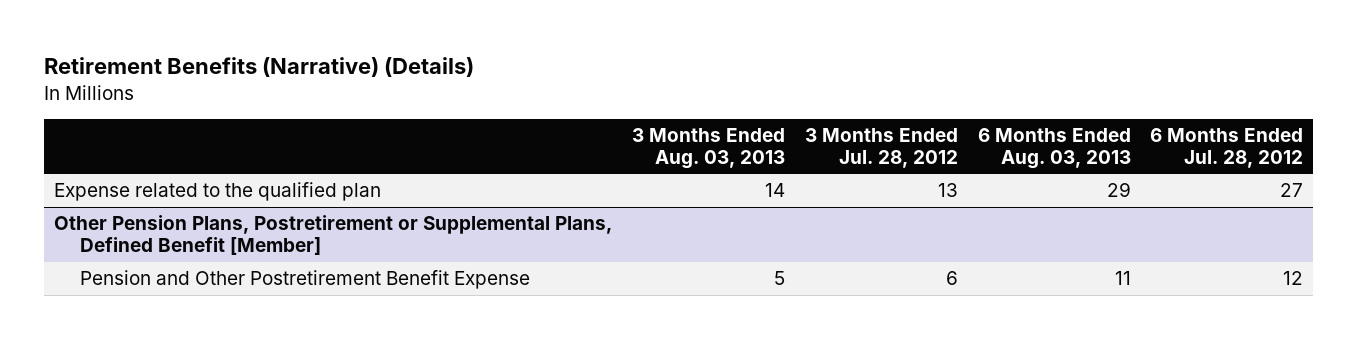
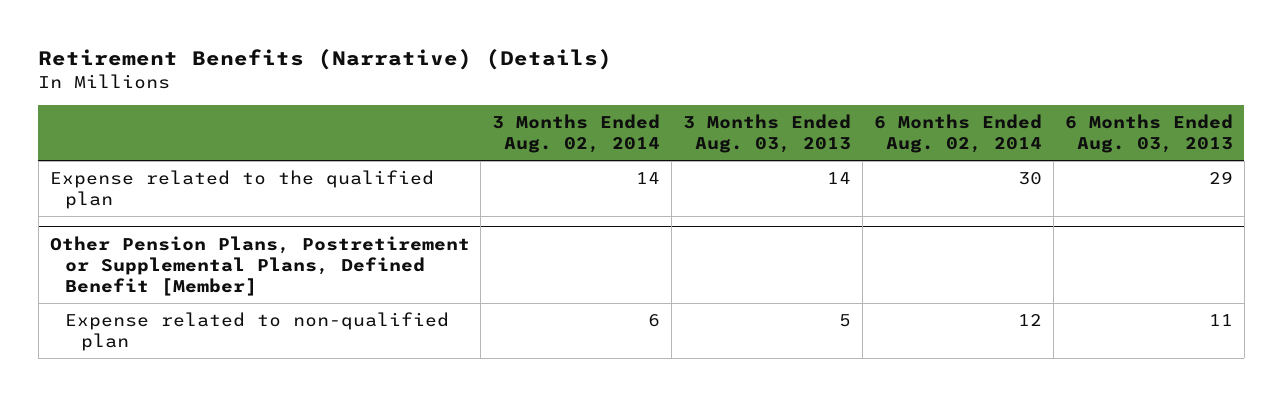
- | 3 Months Ended Aug. 03, 2013 | 3 Months Ended Jul. 28, 2012 | 6 Months Ended Aug. 03, 2013 | 6 Months Ended Jul. 28, 2012
+ | 3 Months Ended Aug. 02, 2014 | 3 Months Ended Aug. 03, 2013 | 6 Months Ended Aug. 02, 2014 | 6 Months Ended Aug. 03, 2013
@ Other Pension Plans, Postretirement or Supplemental Plans, Defined Benefit [Member]
- Pension and Other Postretirement Benefit Expense | 5 | 6 | 11 | 12
+ Expense related to non-qualified plan | 6 | 5 | 12 | 11

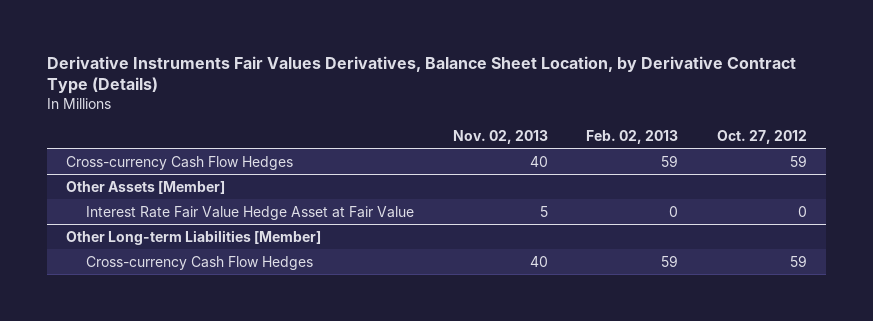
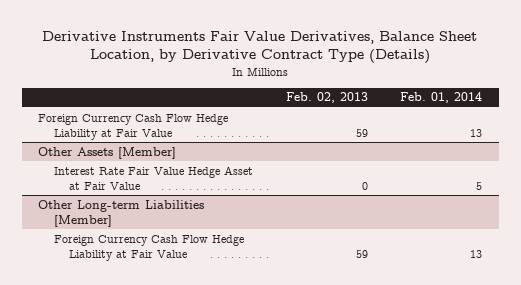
- Derivative Instruments Fair Values Derivatives, Balance Sheet Location, by Derivative Contract Type (Details)
+ Derivative Instruments Fair Value Derivatives, Balance Sheet Location, by Derivative Contract Type (Details)
- | Nov. 02, 2013 | Feb. 02, 2013 | Oct. 27, 2012
+ | Feb. 02, 2013 | Feb. 01, 2014
- Cross-currency Cash Flow Hedges | 40 | 59 | 59
+ Foreign Currency Cash Flow Hedge Liability at Fair Value | 59 | 13
@ Other Long-term Liabilities [Member]
- Cross-currency Cash Flow Hedges | 40 | 59 | 59
+ Foreign Currency Cash Flow Hedge Liability at Fair Value | 59 | 13

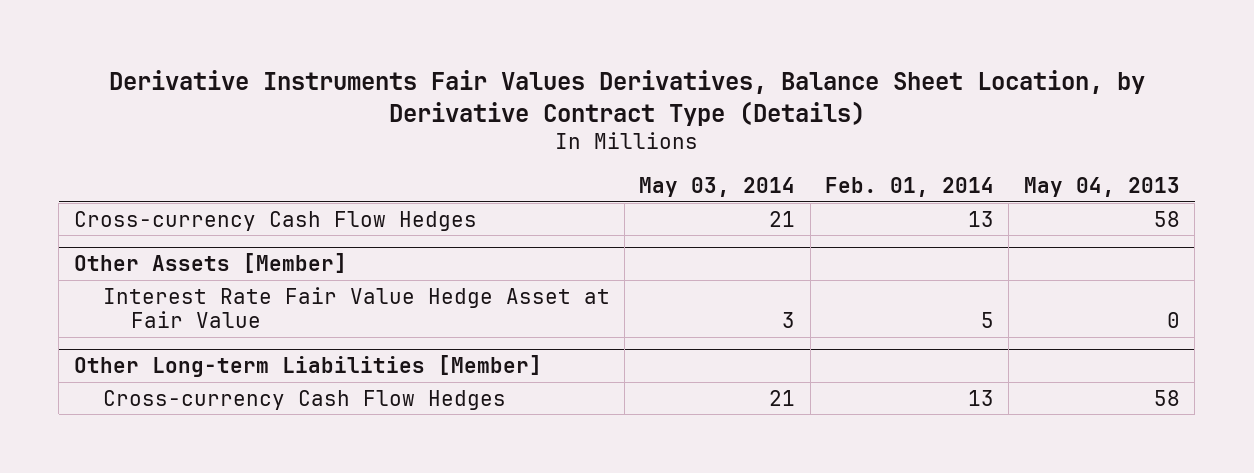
- Derivative Instruments Fair Value Derivatives, Balance Sheet Location, by Derivative Contract Type (Details)
+ Derivative Instruments Fair Values Derivatives, Balance Sheet Location, by Derivative Contract Type (Details)
- | Feb. 02, 2013 | Feb. 01, 2014
+ | May 03, 2014 | Feb. 01, 2014 | May 04, 2013
- Foreign Currency Cash Flow Hedge Liability at Fair Value | 59 | 13
+ Cross-currency Cash Flow Hedges | 21 | 13 | 58
@ Other Long-term Liabilities [Member]
- Foreign Currency Cash Flow Hedge Liability at Fair Value | 59 | 13
+ Cross-currency Cash Flow Hedges | 21 | 13 | 58

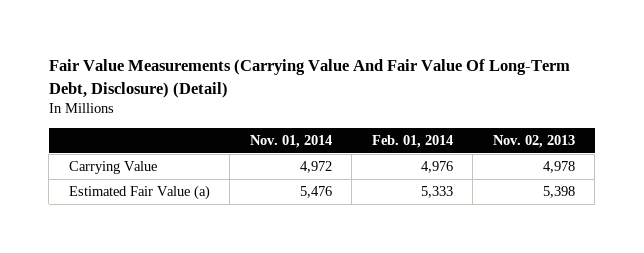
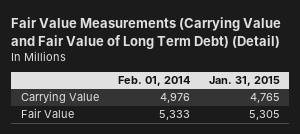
- Fair Value Measurements (Carrying Value And Fair Value Of Long-Term Debt, Disclosure) (Detail)
+ Fair Value Measurements (Carrying Value and Fair Value of Long Term Debt) (Detail)
- | Nov. 01, 2014 | Feb. 01, 2014 | Nov. 02, 2013
+ | Feb. 01, 2014 | Jan. 31, 2015
- Estimated Fair Value (a) | 5,476 | 5,333 | 5,398
+ Fair Value | 5,333 | 5,305

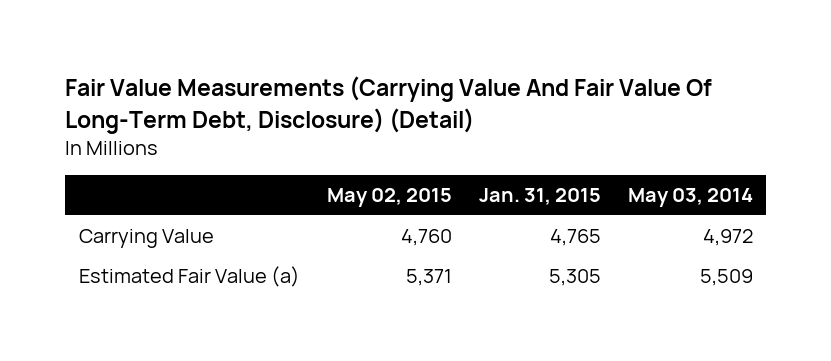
- Fair Value Measurements (Carrying Value and Fair Value of Long Term Debt) (Detail)
+ Fair Value Measurements (Carrying Value And Fair Value Of Long-Term Debt, Disclosure) (Detail)
- | Feb. 01, 2014 | Jan. 31, 2015
+ | May 02, 2015 | Jan. 31, 2015 | May 03, 2014
- Fair Value | 5,333 | 5,305
+ Estimated Fair Value (a) | 5,371 | 5,305 | 5,509

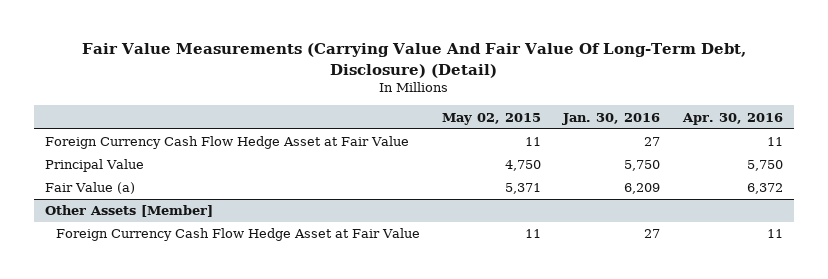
- | May 02, 2015 | Jan. 31, 2015 | May 03, 2014
+ | May 02, 2015 | Jan. 30, 2016 | Apr. 30, 2016
- Carrying Value | 4,760 | 4,765 | 4,972
- Estimated Fair Value (a) | 5,371 | 5,305 | 5,509
+ Foreign Currency Cash Flow Hedge Asset at Fair Value | 11 | 27 | 11
+ Principal Value | 4,750 | 5,750 | 5,750
+ Fair Value (a) | 5,371 | 6,209 | 6,372
+ Other Assets [Member]
+ Foreign Currency Cash Flow Hedge Asset at Fair Value | 11 | 27 | 11

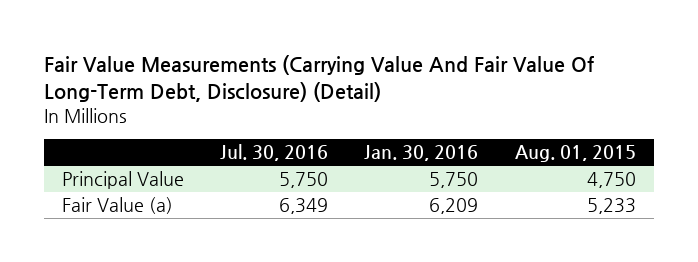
- | May 02, 2015 | Jan. 30, 2016 | Apr. 30, 2016
+ | Jul. 30, 2016 | Jan. 30, 2016 | Aug. 01, 2015
- Foreign Currency Cash Flow Hedge Asset at Fair Value | 11 | 27 | 11
- Other Assets [Member]
- Foreign Currency Cash Flow Hedge Asset at Fair Value | 11 | 27 | 11

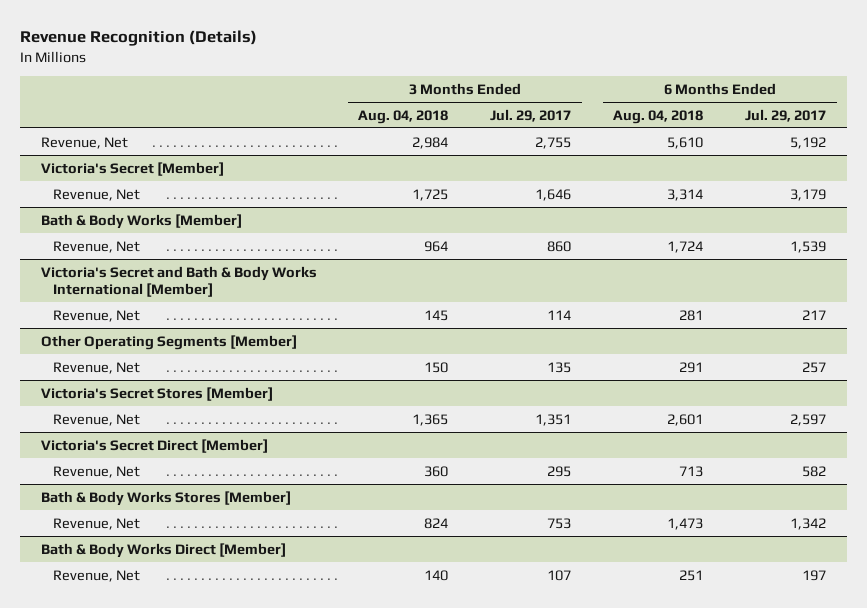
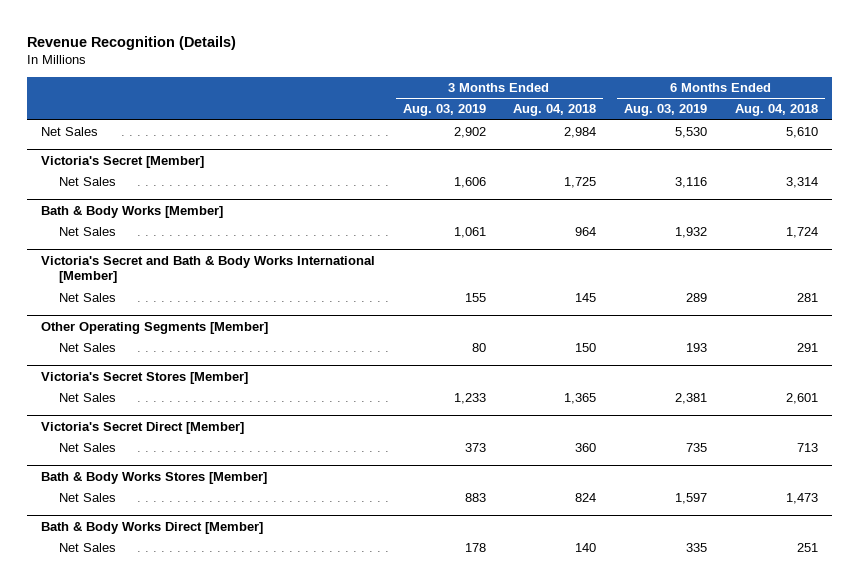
- | 3 Months Ended Aug. 04, 2018 | 3 Months Ended Jul. 29, 2017 | 6 Months Ended Aug. 04, 2018 | 6 Months Ended Jul. 29, 2017
+ | 3 Months Ended Aug. 03, 2019 | 3 Months Ended Aug. 04, 2018 | 6 Months Ended Aug. 03, 2019 | 6 Months Ended Aug. 04, 2018
- Revenue, Net | 2,984 | 2,755 | 5,610 | 5,192
+ Net Sales | 2,902 | 2,984 | 5,530 | 5,610
@ Victoria's Secret [Member]
- Revenue, Net | 1,725 | 1,646 | 3,314 | 3,179
+ Net Sales | 1,606 | 1,725 | 3,116 | 3,314
@ Bath & Body Works [Member]
- Revenue, Net | 964 | 860 | 1,724 | 1,539
+ Net Sales | 1,061 | 964 | 1,932 | 1,724
@ Victoria's Secret and Bath & Body Works International [Member]
- Revenue, Net | 145 | 114 | 281 | 217
+ Net Sales | 155 | 145 | 289 | 281
@ Other Operating Segments [Member]
- Revenue, Net | 150 | 135 | 291 | 257
+ Net Sales | 80 | 150 | 193 | 291
@ Victoria's Secret Stores [Member]
- Revenue, Net | 1,365 | 1,351 | 2,601 | 2,597
+ Net Sales | 1,233 | 1,365 | 2,381 | 2,601
@ Victoria's Secret Direct [Member]
- Revenue, Net | 360 | 295 | 713 | 582
+ Net Sales | 373 | 360 | 735 | 713
@ Bath & Body Works Stores [Member]
- Revenue, Net | 824 | 753 | 1,473 | 1,342
+ Net Sales | 883 | 824 | 1,597 | 1,473
@ Bath & Body Works Direct [Member]
- Revenue, Net | 140 | 107 | 251 | 197
+ Net Sales | 178 | 140 | 335 | 251

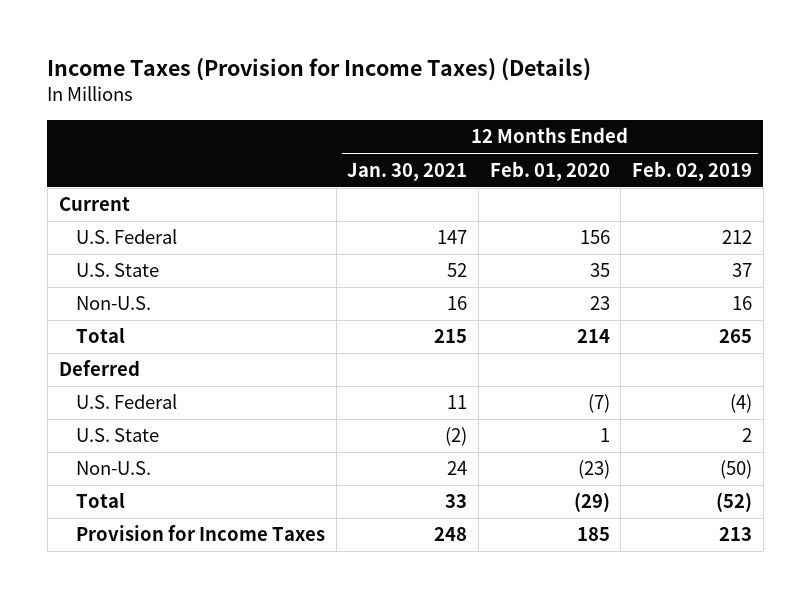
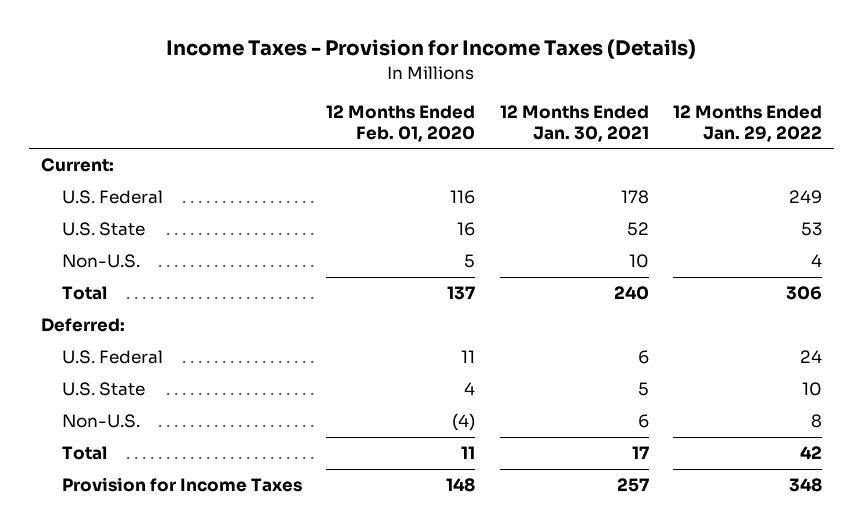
- Income Taxes (Provision for Income Taxes) (Details)
+ Income Taxes - Provision for Income Taxes (Details)
- | 12 Months Ended Jan. 30, 2021 | 12 Months Ended Feb. 01, 2020 | 12 Months Ended Feb. 02, 2019
+ | 12 Months Ended Feb. 01, 2020 | 12 Months Ended Jan. 30, 2021 | 12 Months Ended Jan. 29, 2022
- Current
- U.S. Federal | 147 | 156 | 212
- U.S. State | 52 | 35 | 37
- Non-U.S. | 16 | 23 | 16
- Total | 215 | 214 | 265
- Deferred
- U.S. Federal | 11 | (7) | (4)
- U.S. State | (2) | 1 | 2
- Non-U.S. | 24 | (23) | (50)
- Total | 33 | (29) | (52)
- Provision for Income Taxes | 248 | 185 | 213
+ Current:
+ U.S. Federal | 116 | 178 | 249
+ U.S. State | 16 | 52 | 53
+ Non-U.S. | 5 | 10 | 4
+ Total | 137 | 240 | 306
+ Deferred:
+ U.S. Federal | 11 | 6 | 24
+ U.S. State | 4 | 5 | 10
+ Non-U.S. | (4) | 6 | 8
+ Total | 11 | 17 | 42
+ Provision for Income Taxes | 148 | 257 | 348

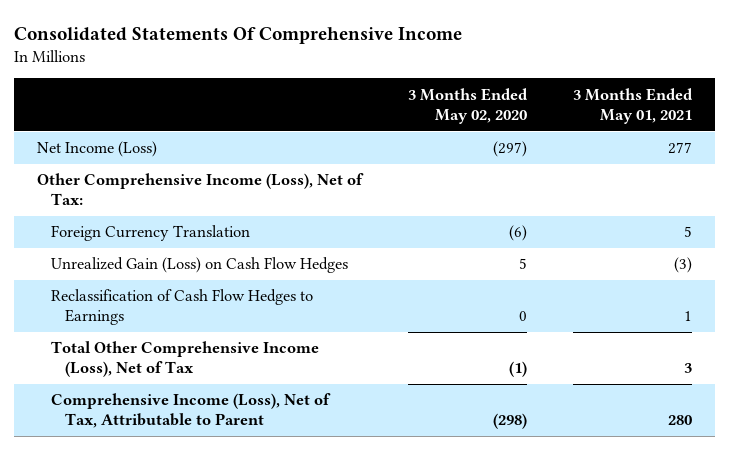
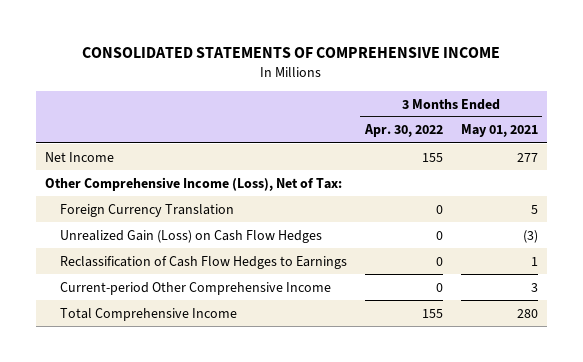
- Consolidated Statements Of Comprehensive Income
+ CONSOLIDATED STATEMENTS OF COMPREHENSIVE INCOME
- | 3 Months Ended May 02, 2020 | 3 Months Ended May 01, 2021
+ | 3 Months Ended Apr. 30, 2022 | 3 Months Ended May 01, 2021
- Net Income (Loss) | (297) | 277
+ Net Income | 155 | 277
- Total Other Comprehensive Income (Loss), Net of Tax | (1) | 3
- Comprehensive Income (Loss), Net of Tax, Attributable to Parent | (298) | 280
+ Current-period Other Comprehensive Income | 0 | 3
+ Total Comprehensive Income | 155 | 280

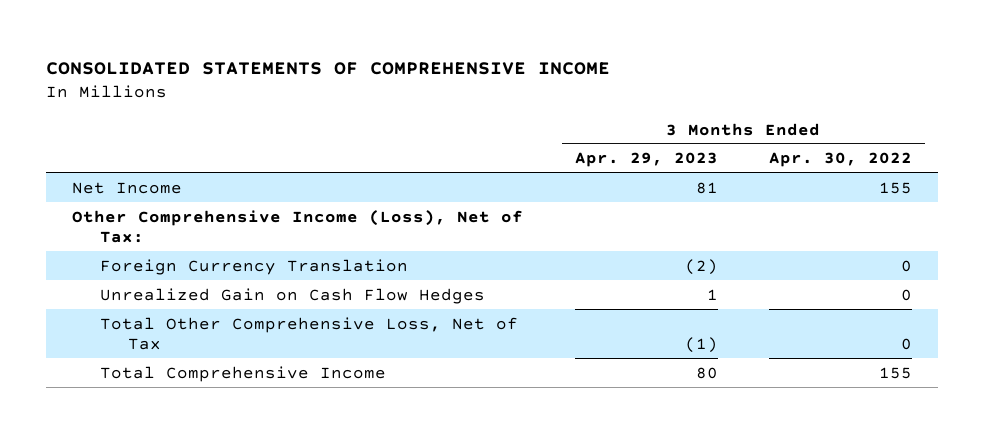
- | 3 Months Ended Apr. 30, 2022 | 3 Months Ended May 01, 2021
+ | 3 Months Ended Apr. 29, 2023 | 3 Months Ended Apr. 30, 2022
- Unrealized Gain (Loss) on Cash Flow Hedges | 0 | (3)
- Reclassification of Cash Flow Hedges to Earnings | 0 | 1
- Current-period Other Comprehensive Income | 0 | 3
+ Unrealized Gain on Cash Flow Hedges | 1 | 0
+ Total Other Comprehensive Loss, Net of Tax | (1) | 0

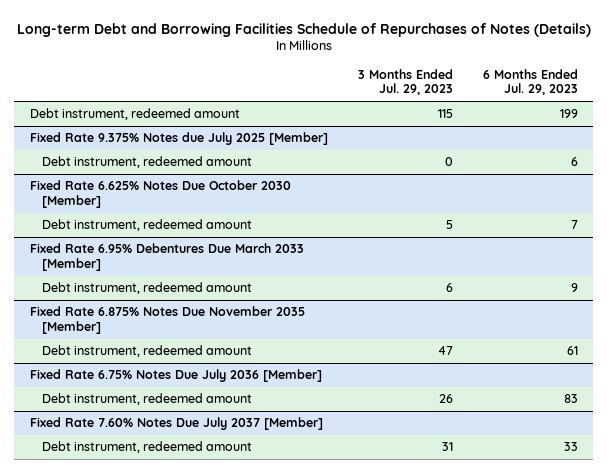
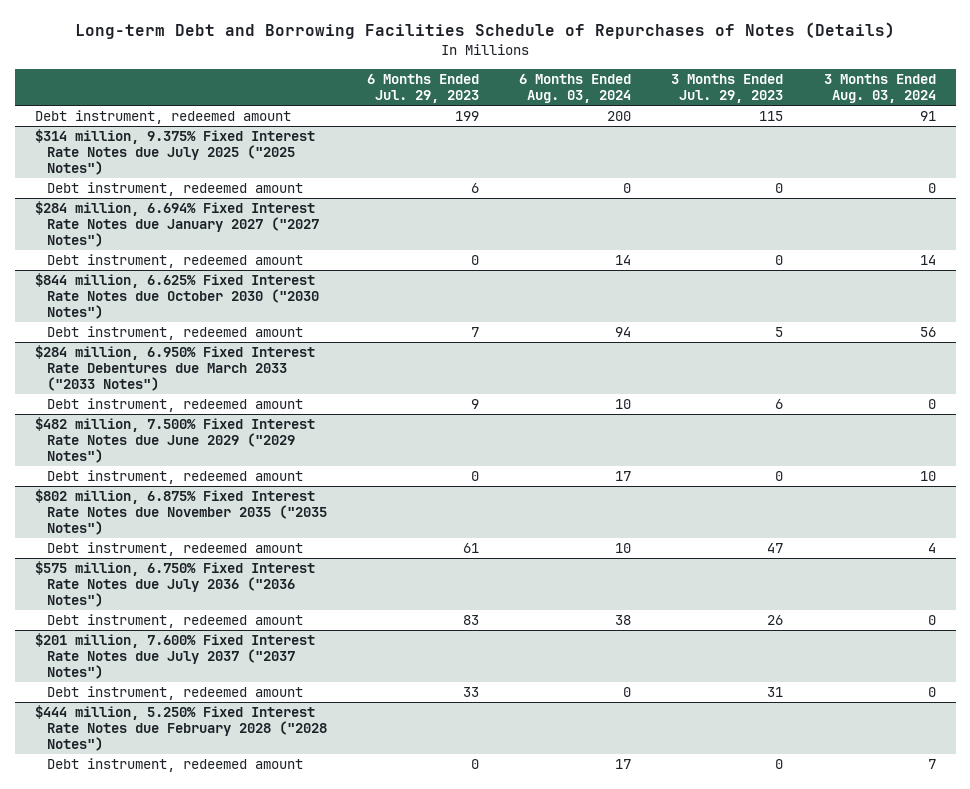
- | 3 Months Ended Jul. 29, 2023 | 6 Months Ended Jul. 29, 2023
+ | 6 Months Ended Jul. 29, 2023 | 6 Months Ended Aug. 03, 2024 | 3 Months Ended Jul. 29, 2023 | 3 Months Ended Aug. 03, 2024
- Fixed Rate 9.375% Notes due July 2025 [Member]
+ $314 million, 9.375% Fixed Interest Rate Notes due July 2025 ("2025 Notes")
- Fixed Rate 6.625% Notes Due October 2030 [Member]
+ $284 million, 6.694% Fixed Interest Rate Notes due January 2027 ("2027 Notes")
+ Debt instrument, redeemed amount | 0 | 14 | 0 | 14
+ $844 million, 6.625% Fixed Interest Rate Notes due October 2030 ("2030 Notes")
- Fixed Rate 6.95% Debentures Due March 2033 [Member]
+ $284 million, 6.950% Fixed Interest Rate Debentures due March 2033 ("2033 Notes")
- Fixed Rate 6.875% Notes Due November 2035 [Member]
+ $482 million, 7.500% Fixed Interest Rate Notes due June 2029 ("2029 Notes")
+ Debt instrument, redeemed amount | 0 | 17 | 0 | 10
+ $802 million, 6.875% Fixed Interest Rate Notes due November 2035 ("2035 Notes")
- Fixed Rate 6.75% Notes Due July 2036 [Member]
+ $575 million, 6.750% Fixed Interest Rate Notes due July 2036 ("2036 Notes")
- Fixed Rate 7.60% Notes Due July 2037 [Member]
+ $201 million, 7.600% Fixed Interest Rate Notes due July 2037 ("2037 Notes")
+ $444 million, 5.250% Fixed Interest Rate Notes due February 2028 ("2028 Notes")
+ Debt instrument, redeemed amount | 0 | 17 | 0 | 7

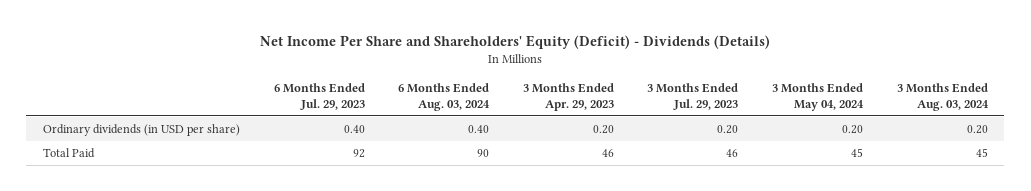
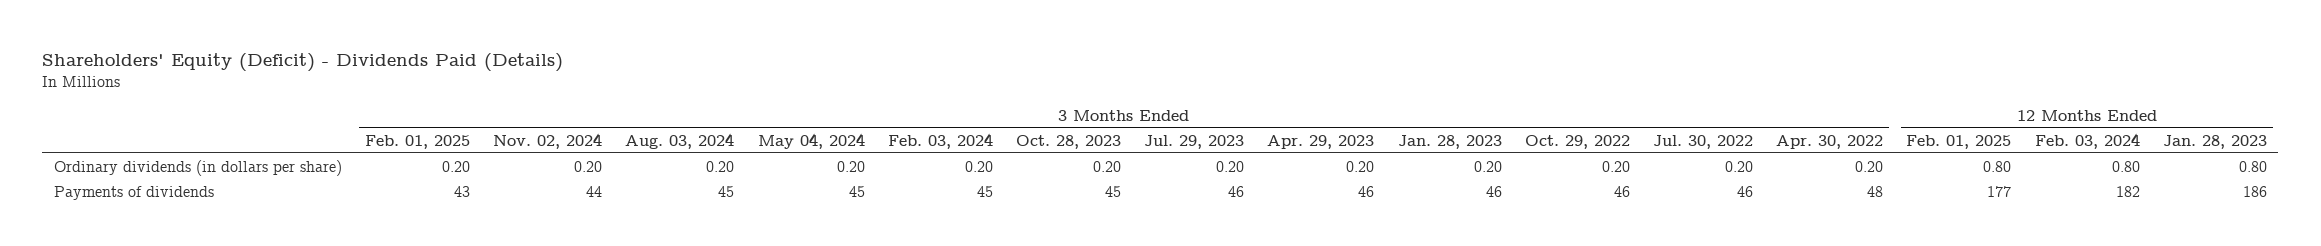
- Net Income Per Share and Shareholders' Equity (Deficit) - Dividends (Details)
+ Shareholders' Equity (Deficit) - Dividends Paid (Details)
- | 6 Months Ended Jul. 29, 2023 | 6 Months Ended Aug. 03, 2024 | 3 Months Ended Apr. 29, 2023 | 3 Months Ended Jul. 29, 2023 | 3 Months Ended May 04, 2024 | 3 Months Ended Aug. 03, 2024
+ | 3 Months Ended Feb. 01, 2025 | 3 Months Ended Nov. 02, 2024 | 3 Months Ended Aug. 03, 2024 | 3 Months Ended May 04, 2024 | 3 Months Ended Feb. 03, 2024 | 3 Months Ended Oct. 28, 2023 | 3 Months Ended Jul. 29, 2023 | 3 Months Ended Apr. 29, 2023 | 3 Months Ended Jan. 28, 2023 | 3 Months Ended Oct. 29, 2022 | 3 Months Ended Jul. 30, 2022 | 3 Months Ended Apr. 30, 2022 | 12 Months Ended Feb. 01, 2025 | 12 Months Ended Feb. 03, 2024 | 12 Months Ended Jan. 28, 2023
- Ordinary dividends (in USD per share) | 0.40 | 0.40 | 0.20 | 0.20 | 0.20 | 0.20
- Total Paid | 92 | 90 | 46 | 46 | 45 | 45
+ Ordinary dividends (in dollars per share) | 0.20 | 0.20 | 0.20 | 0.20 | 0.20 | 0.20 | 0.20 | 0.20 | 0.20 | 0.20 | 0.20 | 0.20 | 0.80 | 0.80 | 0.80
+ Payments of dividends | 43 | 44 | 45 | 45 | 45 | 45 | 46 | 46 | 46 | 46 | 46 | 48 | 177 | 182 | 186

